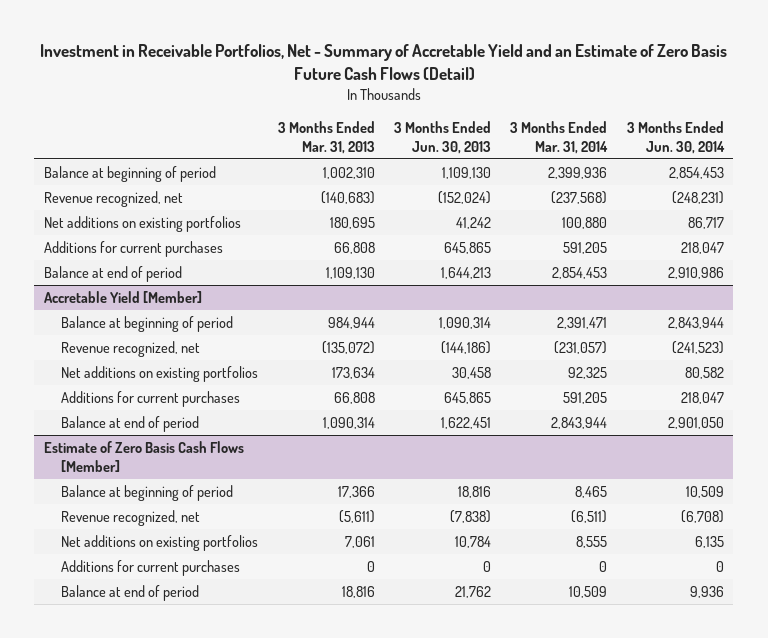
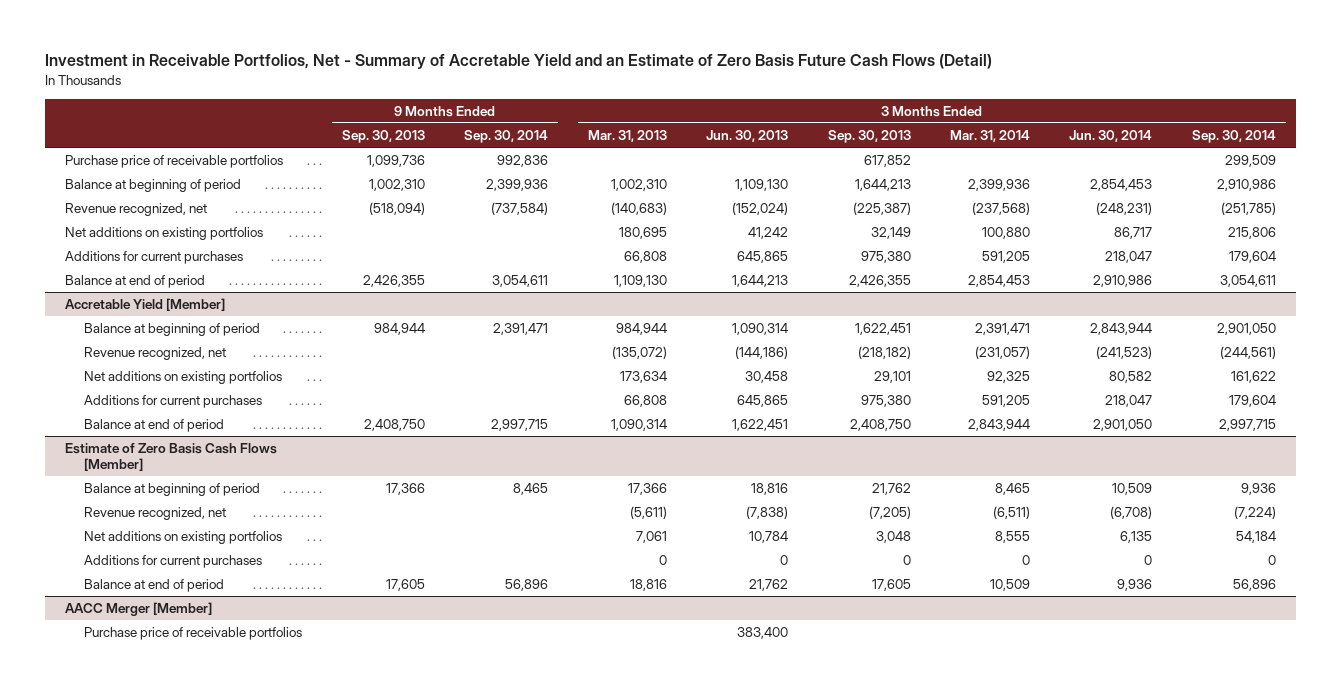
- | 3 Months Ended Mar. 31, 2013 | 3 Months Ended Jun. 30, 2013 | 3 Months Ended Mar. 31, 2014 | 3 Months Ended Jun. 30, 2014
+ | 9 Months Ended Sep. 30, 2013 | 9 Months Ended Sep. 30, 2014 | 3 Months Ended Mar. 31, 2013 | 3 Months Ended Jun. 30, 2013 | 3 Months Ended Sep. 30, 2013 | 3 Months Ended Mar. 31, 2014 | 3 Months Ended Jun. 30, 2014 | 3 Months Ended Sep. 30, 2014
+ Purchase price of receivable portfolios | 1,099,736 | 992,836 | | | 617,852 | | | 299,509
+ AACC Merger [Member]
+ Purchase price of receivable portfolios | | | | 383,400 | | | |

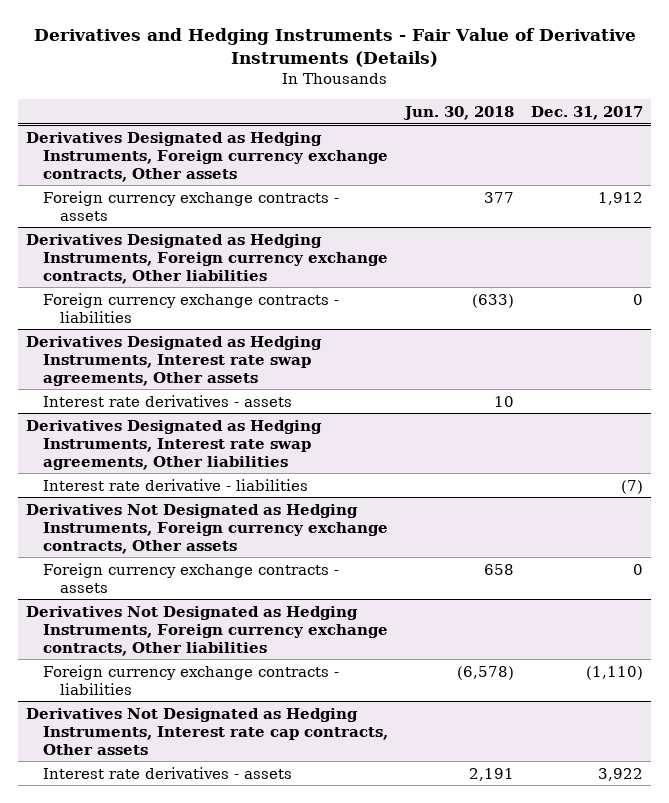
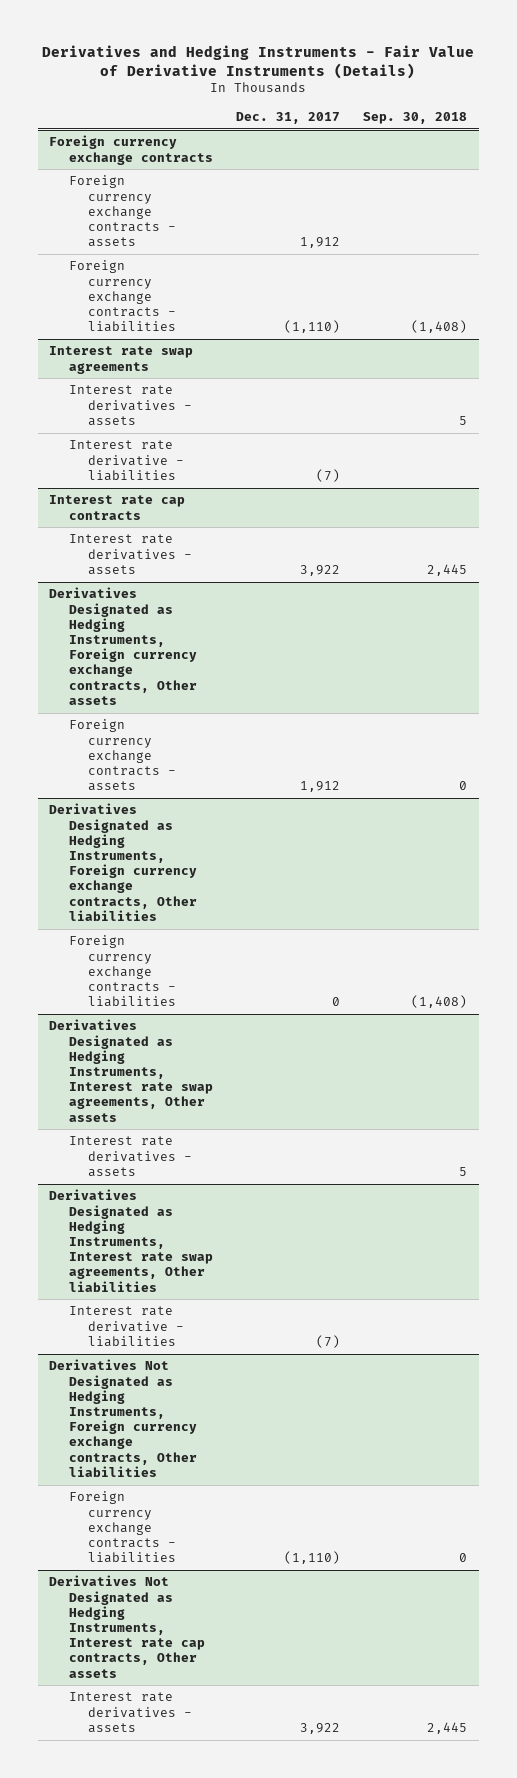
- | Jun. 30, 2018 | Dec. 31, 2017
+ | Dec. 31, 2017 | Sep. 30, 2018
+ Foreign currency exchange contracts
+ Foreign currency exchange contracts - assets | 1,912 |
+ Foreign currency exchange contracts - liabilities | (1,110) | (1,408)
+ Interest rate swap agreements
+ Interest rate derivatives - assets | | 5
+ Interest rate derivative - liabilities | (7) |
+ Interest rate cap contracts
+ Interest rate derivatives - assets | 3,922 | 2,445
- Derivatives Not Designated as Hedging Instruments, Foreign currency exchange contracts, Other assets
- Foreign currency exchange contracts - assets | 658 | 0

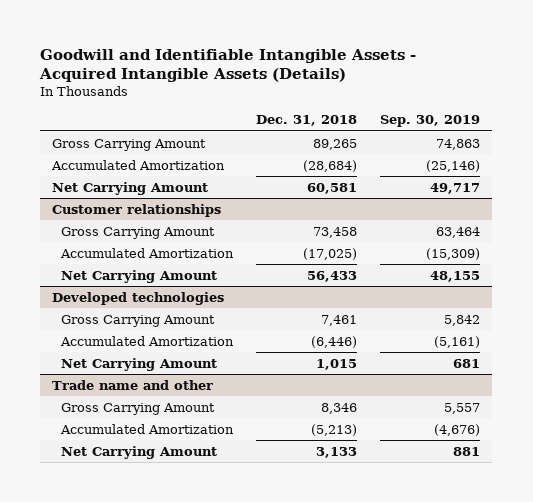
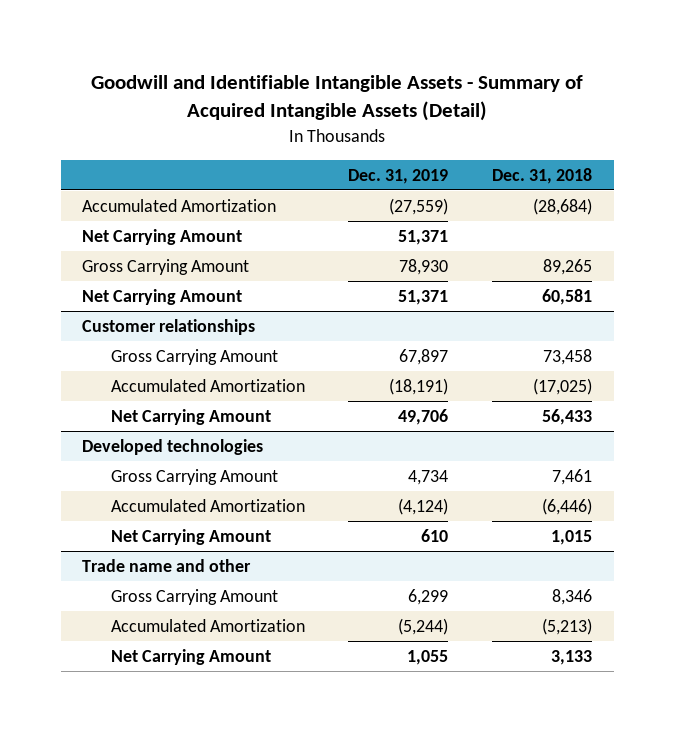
- Goodwill and Identifiable Intangible Assets - Acquired Intangible Assets (Details)
+ Goodwill and Identifiable Intangible Assets - Summary of Acquired Intangible Assets (Detail)
- | Dec. 31, 2018 | Sep. 30, 2019
+ | Dec. 31, 2019 | Dec. 31, 2018
+ Net Carrying Amount | 51,371 |
moved down: Gross Carrying Amount | 78,930 | 89,265

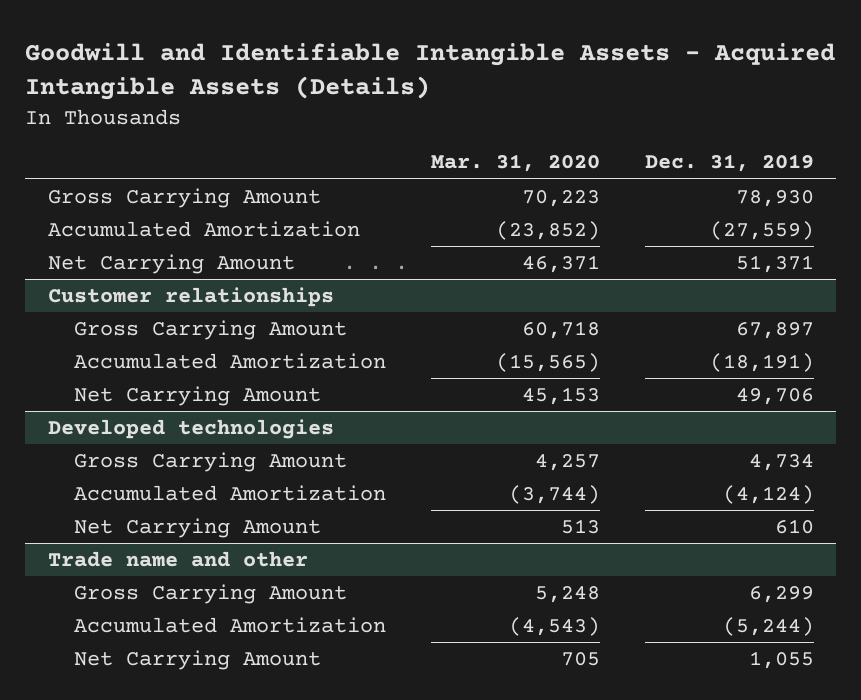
- Goodwill and Identifiable Intangible Assets - Summary of Acquired Intangible Assets (Detail)
+ Goodwill and Identifiable Intangible Assets - Acquired Intangible Assets (Details)
- | Dec. 31, 2019 | Dec. 31, 2018
+ | Mar. 31, 2020 | Dec. 31, 2019
- Net Carrying Amount | 51,371 |
moved down: Accumulated Amortization | (23,852) | (27,559)

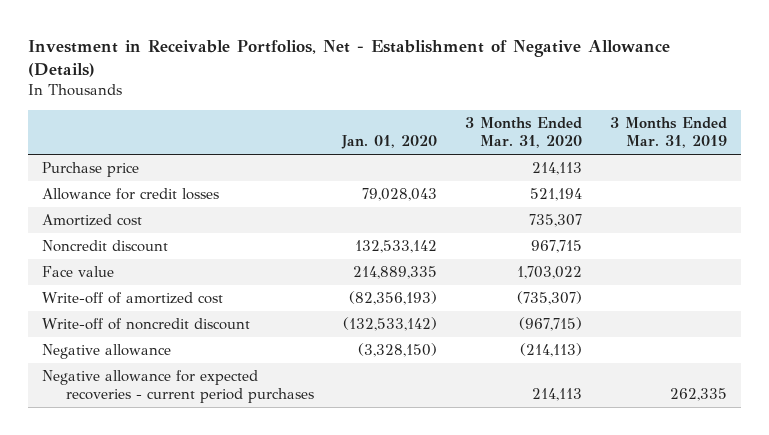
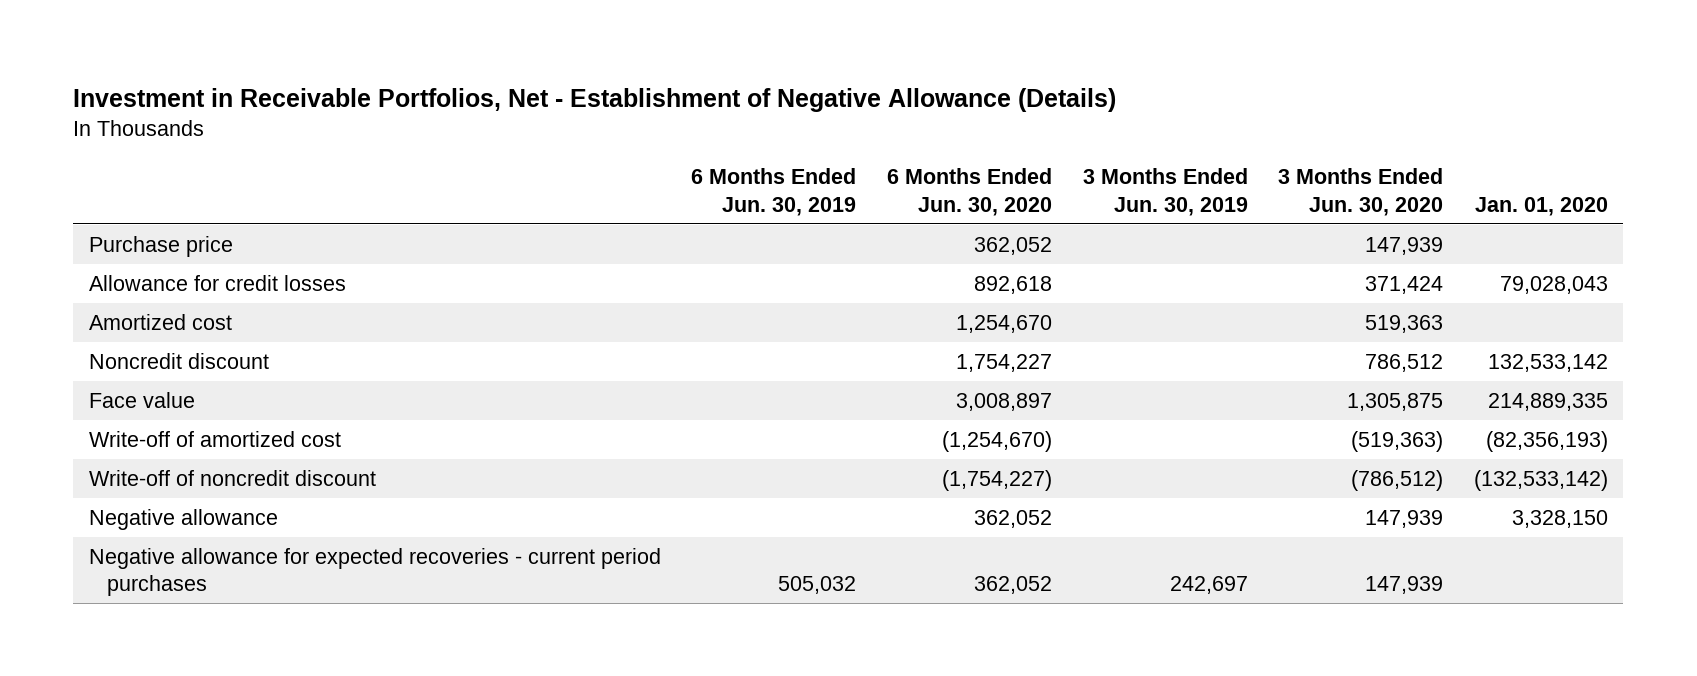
- | Jan. 01, 2020 | 3 Months Ended Mar. 31, 2020 | 3 Months Ended Mar. 31, 2019
+ | 6 Months Ended Jun. 30, 2019 | 6 Months Ended Jun. 30, 2020 | 3 Months Ended Jun. 30, 2019 | 3 Months Ended Jun. 30, 2020 | Jan. 01, 2020
- Negative allowance | (3,328,150) | (214,113) |
+ Negative allowance | | 362,052 | | 147,939 | 3,328,150

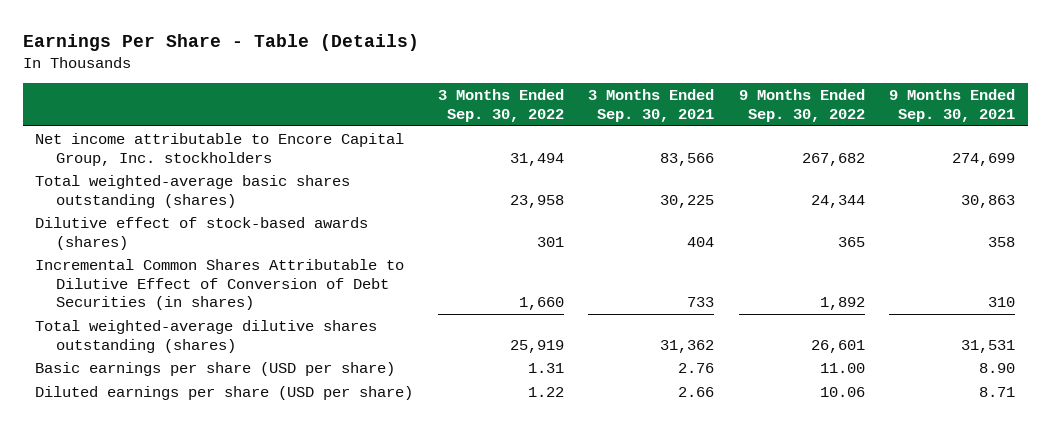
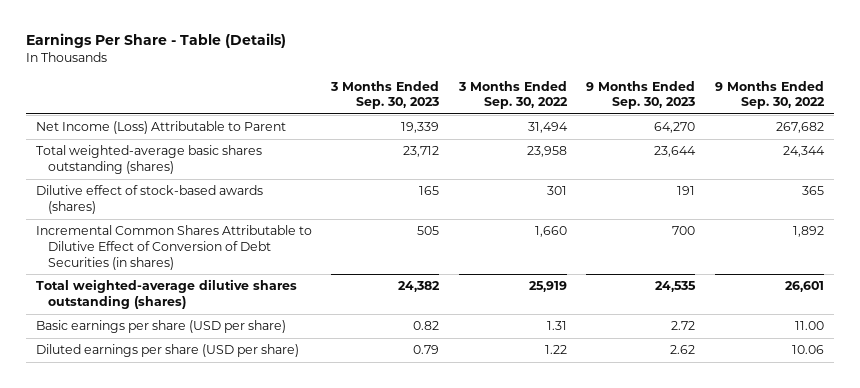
- | 3 Months Ended Sep. 30, 2022 | 3 Months Ended Sep. 30, 2021 | 9 Months Ended Sep. 30, 2022 | 9 Months Ended Sep. 30, 2021
+ | 3 Months Ended Sep. 30, 2023 | 3 Months Ended Sep. 30, 2022 | 9 Months Ended Sep. 30, 2023 | 9 Months Ended Sep. 30, 2022
- Net income attributable to Encore Capital Group, Inc. stockholders | 31,494 | 83,566 | 267,682 | 274,699
+ Net Income (Loss) Attributable to Parent | 19,339 | 31,494 | 64,270 | 267,682

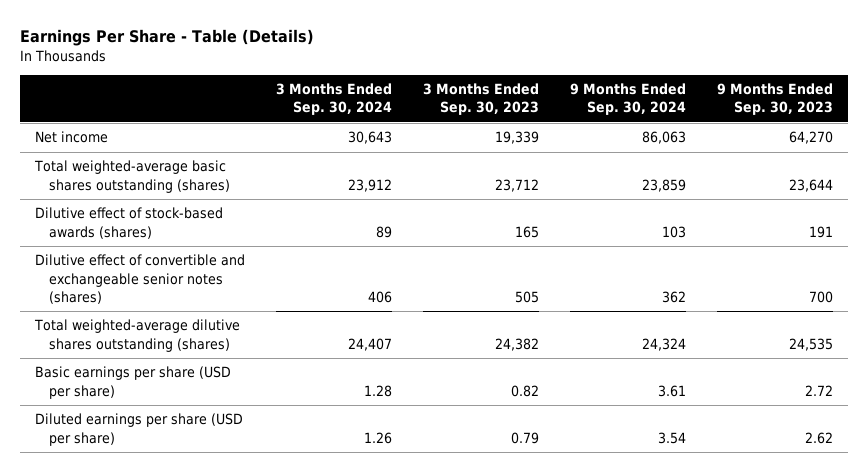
- | 3 Months Ended Sep. 30, 2023 | 3 Months Ended Sep. 30, 2022 | 9 Months Ended Sep. 30, 2023 | 9 Months Ended Sep. 30, 2022
+ | 3 Months Ended Sep. 30, 2024 | 3 Months Ended Sep. 30, 2023 | 9 Months Ended Sep. 30, 2024 | 9 Months Ended Sep. 30, 2023
- Net Income (Loss) Attributable to Parent | 19,339 | 31,494 | 64,270 | 267,682
+ Net income | 30,643 | 19,339 | 86,063 | 64,270
- Incremental Common Shares Attributable to Dilutive Effect of Conversion of Debt Securities (in shares) | 505 | 1,660 | 700 | 1,892
+ Dilutive effect of convertible and exchangeable senior notes (shares) | 406 | 505 | 362 | 700

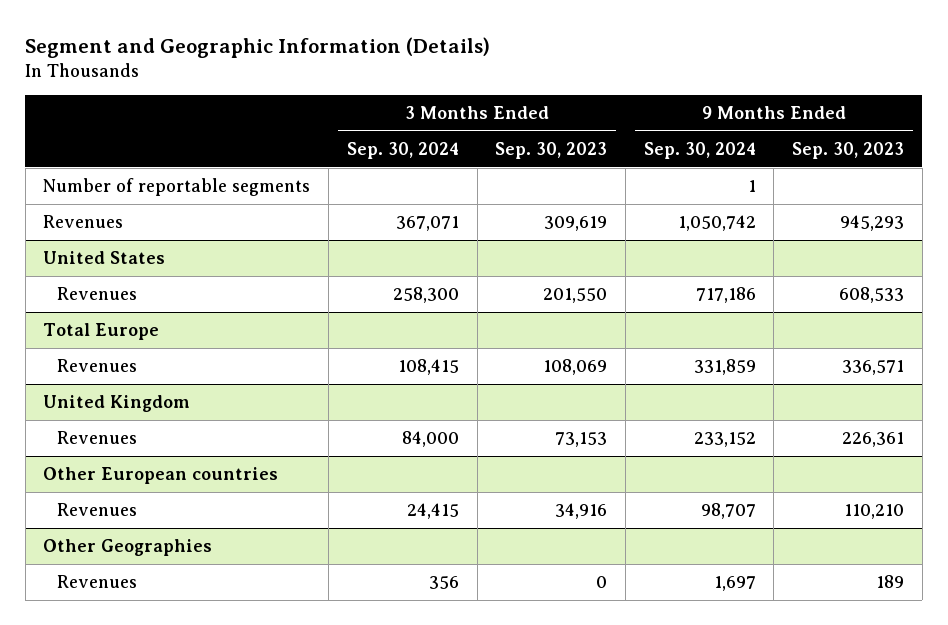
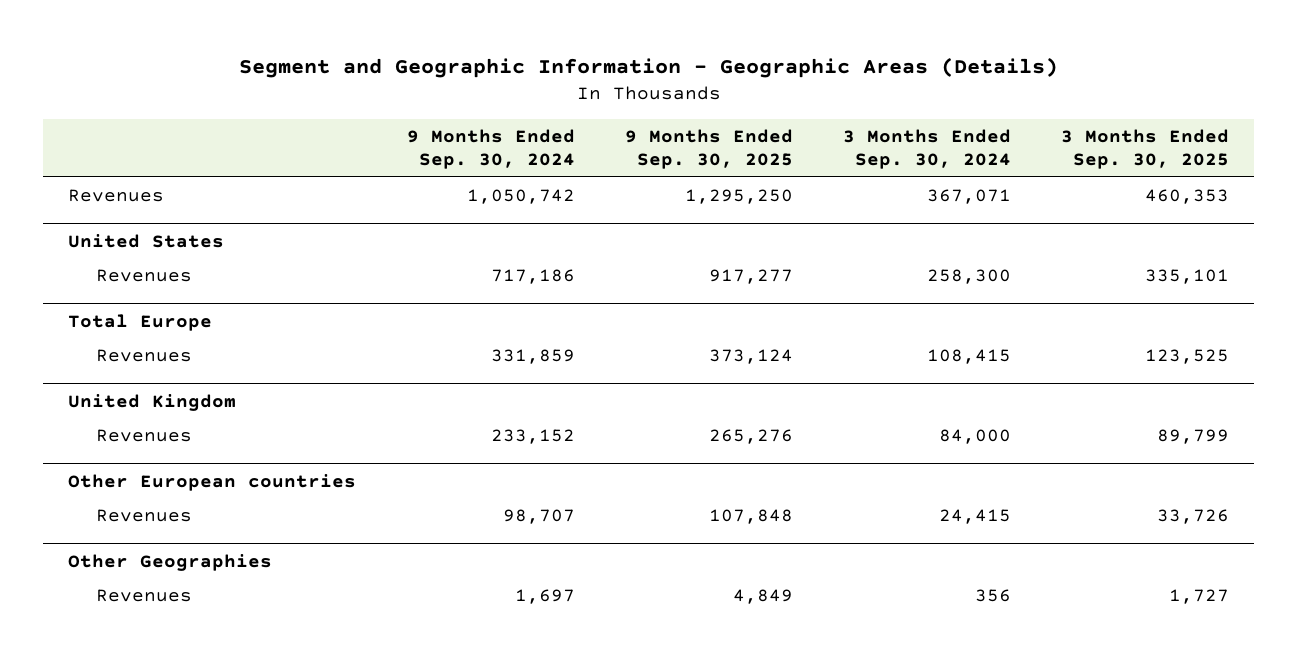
- Segment and Geographic Information (Details)
+ Segment and Geographic Information - Geographic Areas (Details)
- | 3 Months Ended Sep. 30, 2024 | 3 Months Ended Sep. 30, 2023 | 9 Months Ended Sep. 30, 2024 | 9 Months Ended Sep. 30, 2023
+ | 9 Months Ended Sep. 30, 2024 | 9 Months Ended Sep. 30, 2025 | 3 Months Ended Sep. 30, 2024 | 3 Months Ended Sep. 30, 2025
- Number of reportable segments | | | 1 |

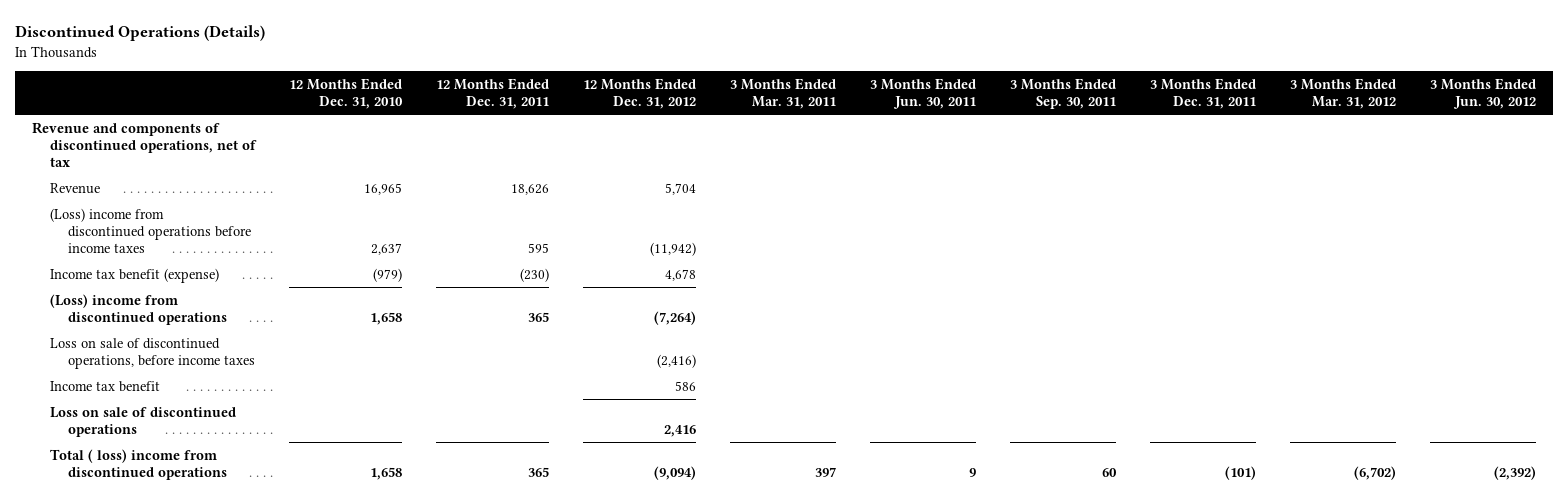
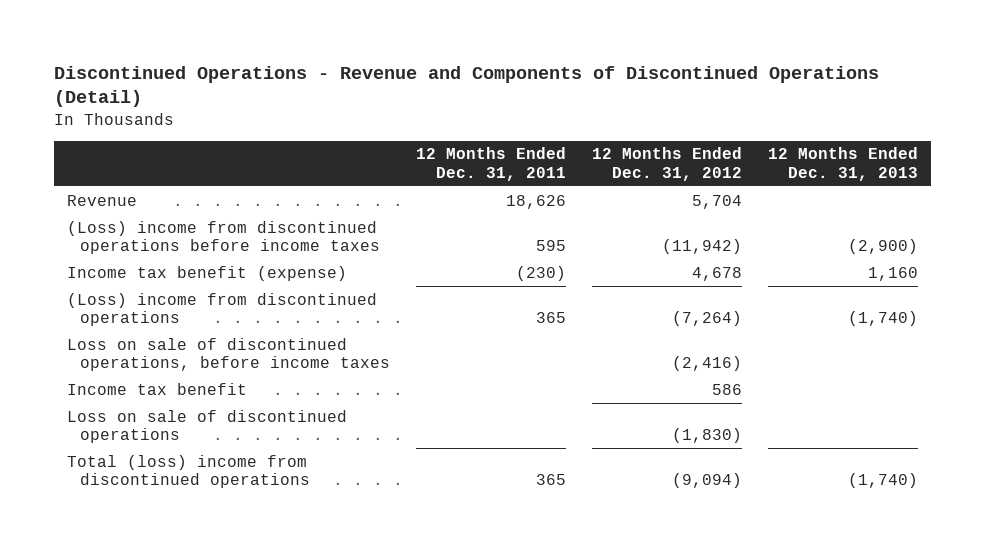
- Discontinued Operations (Details)
+ Discontinued Operations - Revenue and Components of Discontinued Operations (Detail)
- | 12 Months Ended Dec. 31, 2010 | 12 Months Ended Dec. 31, 2011 | 12 Months Ended Dec. 31, 2012 | 3 Months Ended Mar. 31, 2011 | 3 Months Ended Jun. 30, 2011 | 3 Months Ended Sep. 30, 2011 | 3 Months Ended Dec. 31, 2011 | 3 Months Ended Mar. 31, 2012 | 3 Months Ended Jun. 30, 2012
+ | 12 Months Ended Dec. 31, 2011 | 12 Months Ended Dec. 31, 2012 | 12 Months Ended Dec. 31, 2013
- Revenue and components of discontinued operations, net of tax
- Loss on sale of discontinued operations | | | 2,416 | | | | | |
- Total ( loss) income from discontinued operations | 1,658 | 365 | (9,094) | 397 | 9 | 60 | (101) | (6,702) | (2,392)
+ Loss on sale of discontinued operations | | (1,830) |
+ Total (loss) income from discontinued operations | 365 | (9,094) | (1,740)

